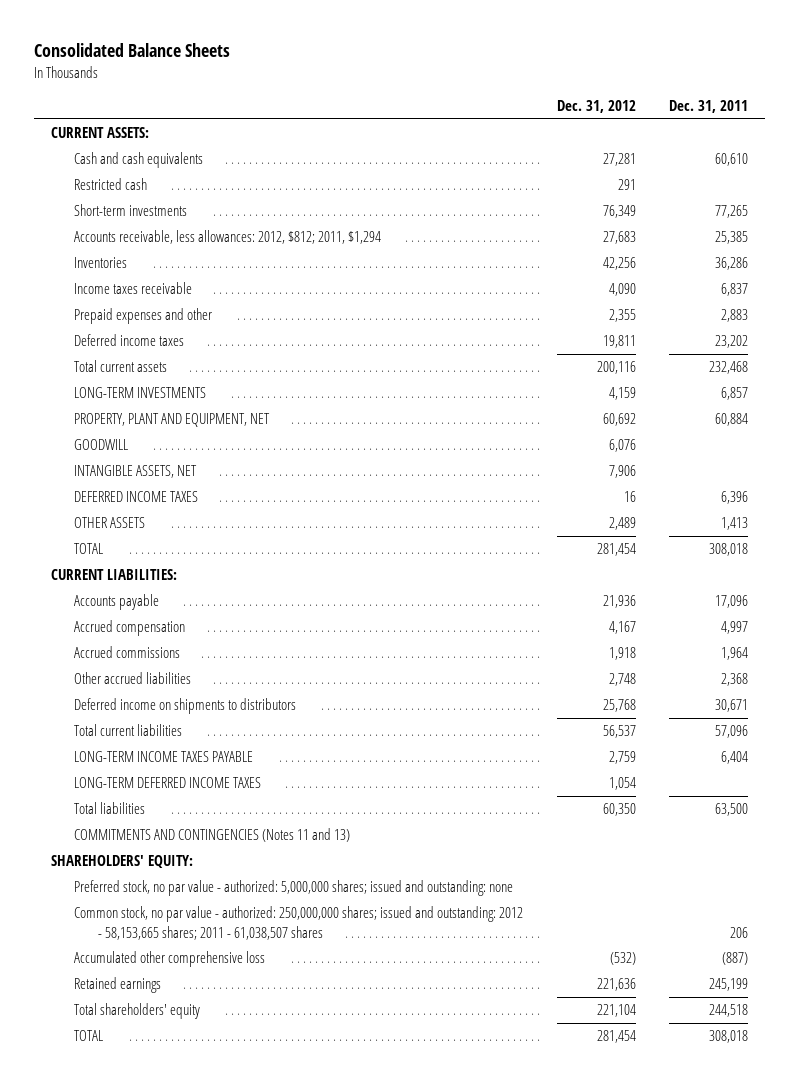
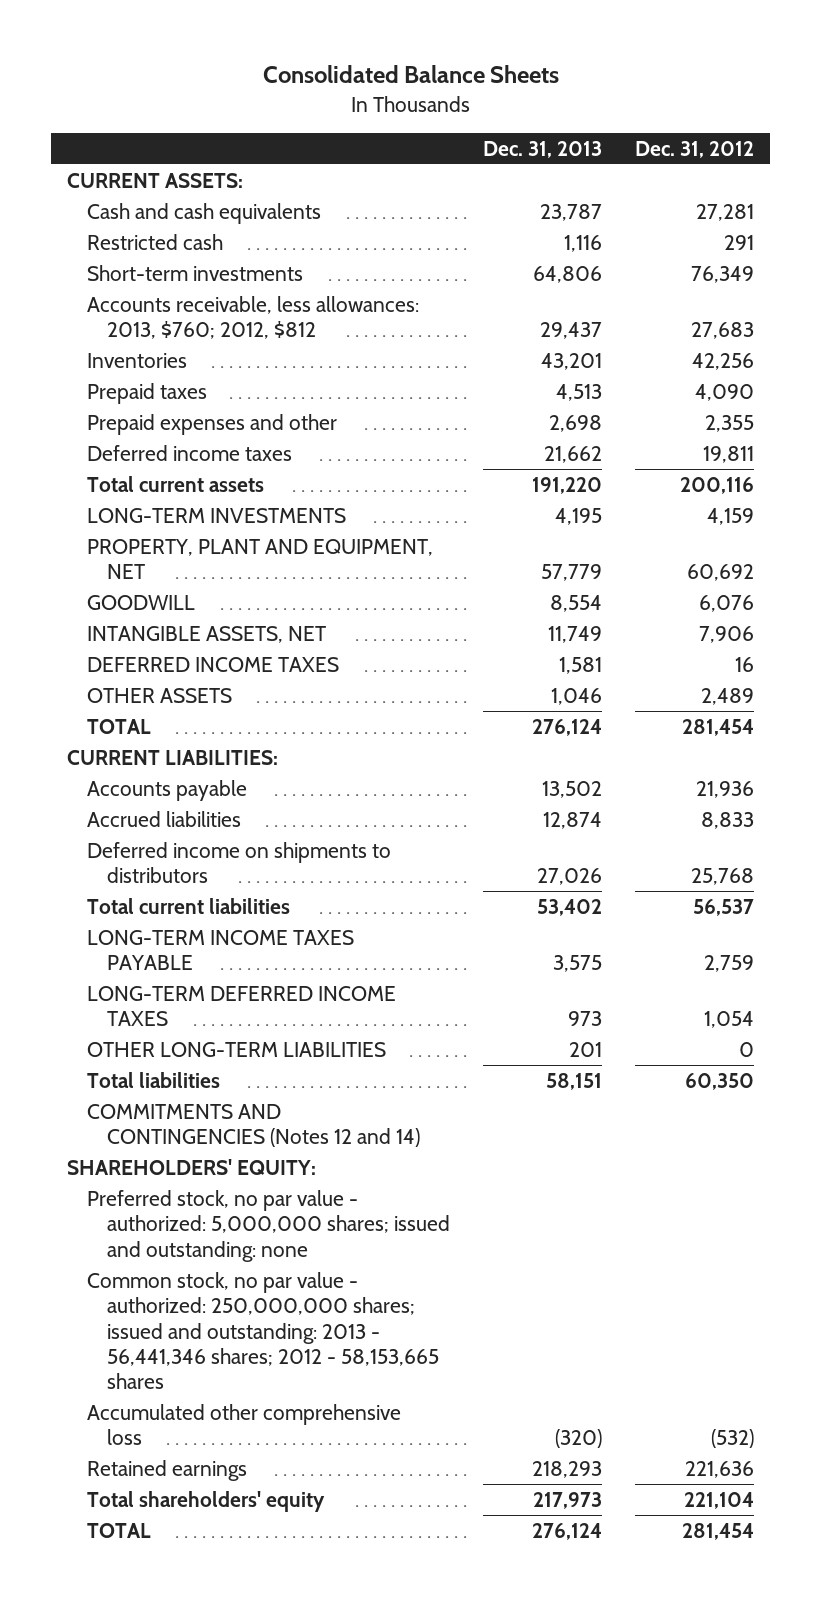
- | Dec. 31, 2012 | Dec. 31, 2011
+ | Dec. 31, 2013 | Dec. 31, 2012
- Accounts receivable, less allowances: 2012, $812; 2011, $1,294 | 27,683 | 25,385
+ Accounts receivable, less allowances: 2013, $760; 2012, $812 | 29,437 | 27,683
- Income taxes receivable | 4,090 | 6,837
+ Prepaid taxes | 4,513 | 4,090
- Accrued compensation | 4,167 | 4,997
- Accrued commissions | 1,918 | 1,964
- Other accrued liabilities | 2,748 | 2,368
+ Accrued liabilities | 12,874 | 8,833
+ OTHER LONG-TERM LIABILITIES | 201 | 0
- COMMITMENTS AND CONTINGENCIES (Notes 11 and 13)
+ COMMITMENTS AND CONTINGENCIES (Notes 12 and 14)
- Common stock, no par value - authorized: 250,000,000 shares; issued and outstanding: 2012 - 58,153,665 shares; 2011 - 61,038,507 shares | | 206
+ Common stock, no par value - authorized: 250,000,000 shares; issued and outstanding: 2013 - 56,441,346 shares; 2012 - 58,153,665 shares

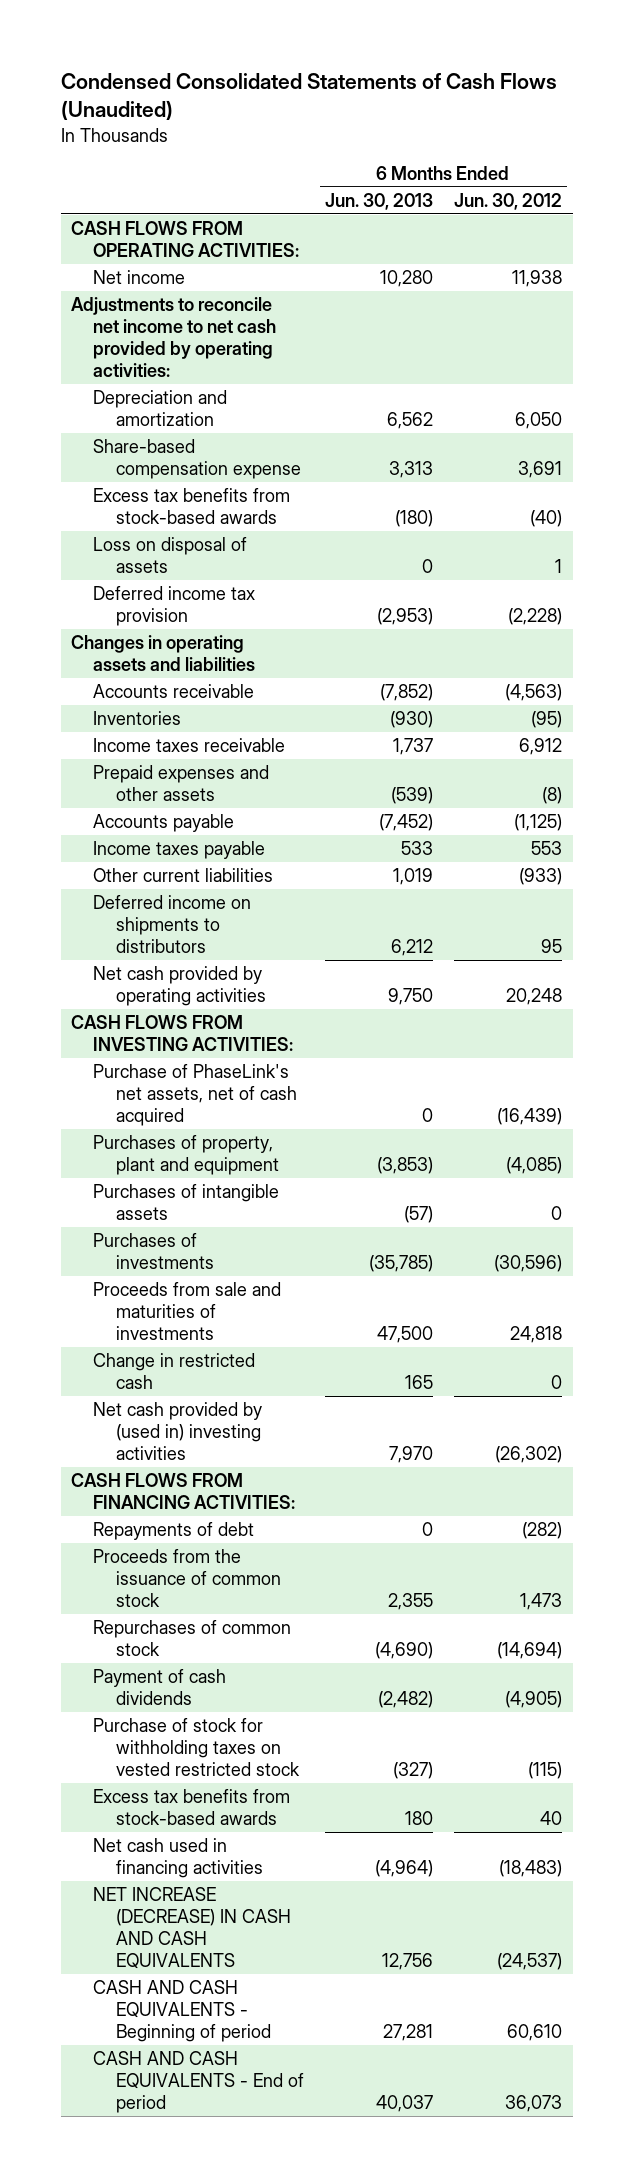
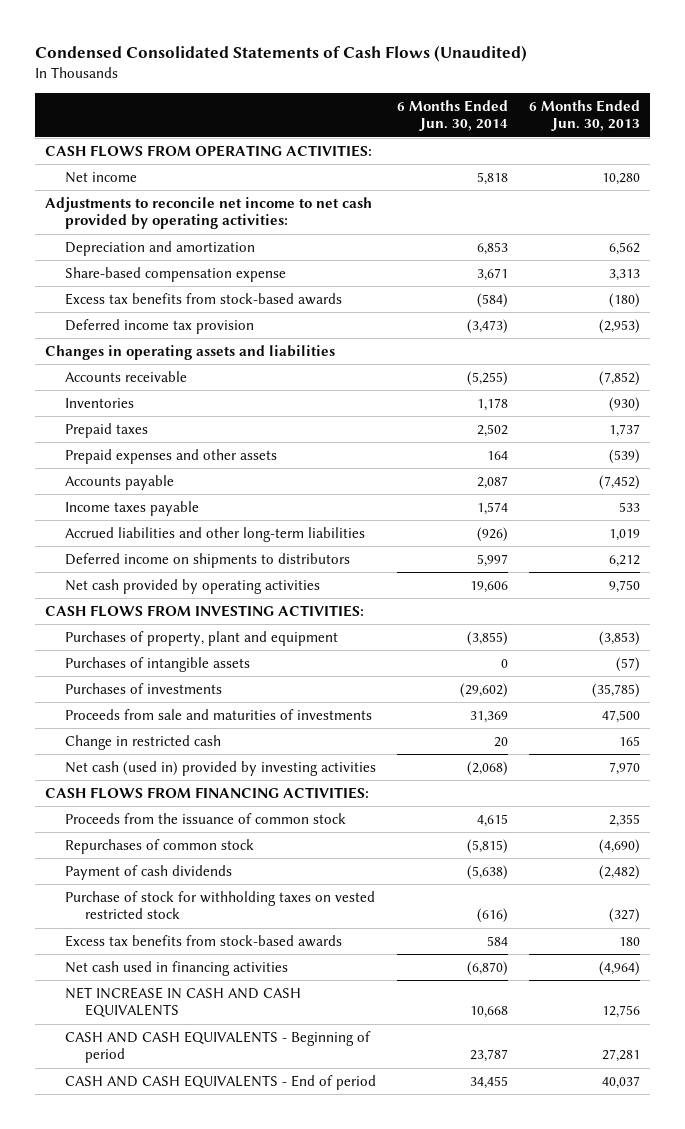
- | 6 Months Ended Jun. 30, 2013 | 6 Months Ended Jun. 30, 2012
+ | 6 Months Ended Jun. 30, 2014 | 6 Months Ended Jun. 30, 2013
- Loss on disposal of assets | 0 | 1
- Income taxes receivable | 1,737 | 6,912
+ Prepaid taxes | 2,502 | 1,737
- Other current liabilities | 1,019 | (933)
+ Accrued liabilities and other long-term liabilities | (926) | 1,019
- Purchase of PhaseLink's net assets, net of cash acquired | 0 | (16,439)
- Net cash provided by (used in) investing activities | 7,970 | (26,302)
+ Net cash (used in) provided by investing activities | (2,068) | 7,970
- Repayments of debt | 0 | (282)
- NET INCREASE (DECREASE) IN CASH AND CASH EQUIVALENTS | 12,756 | (24,537)
+ NET INCREASE IN CASH AND CASH EQUIVALENTS | 10,668 | 12,756

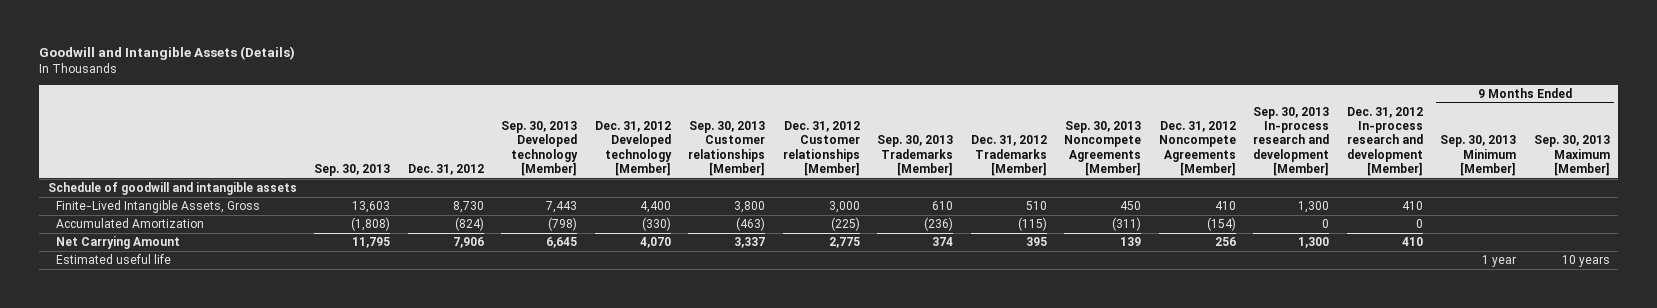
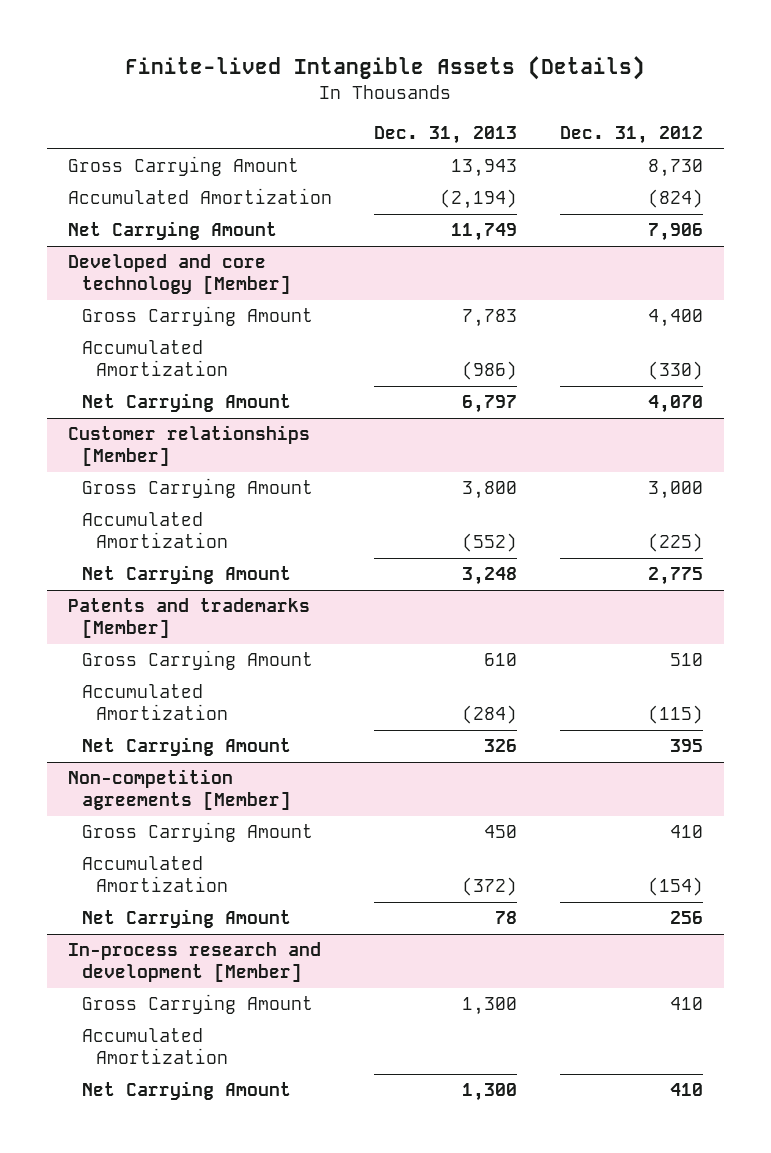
- Goodwill and Intangible Assets (Details)
+ Finite-lived Intangible Assets (Details)
- | Sep. 30, 2013 | Dec. 31, 2012 | Sep. 30, 2013 Developed technology [Member] | Dec. 31, 2012 Developed technology [Member] | Sep. 30, 2013 Customer relationships [Member] | Dec. 31, 2012 Customer relationships [Member] | Sep. 30, 2013 Trademarks [Member] | Dec. 31, 2012 Trademarks [Member] | Sep. 30, 2013 Noncompete Agreements [Member] | Dec. 31, 2012 Noncompete Agreements [Member] | Sep. 30, 2013 In-process research and development [Member] | Dec. 31, 2012 In-process research and development [Member] | 9 Months Ended Sep. 30, 2013 Minimum [Member] | 9 Months Ended Sep. 30, 2013 Maximum [Member]
+ | Dec. 31, 2013 | Dec. 31, 2012
- Schedule of goodwill and intangible assets
- Finite-Lived Intangible Assets, Gross | 13,603 | 8,730 | 7,443 | 4,400 | 3,800 | 3,000 | 610 | 510 | 450 | 410 | 1,300 | 410 | |
+ Gross Carrying Amount | 13,943 | 8,730
- Estimated useful life | | | | | | | | | | | | | 1 year | 10 years
+ Developed and core technology [Member]
+ Gross Carrying Amount | 7,783 | 4,400
+ Accumulated Amortization | (986) | (330)
+ Net Carrying Amount | 6,797 | 4,070
+ Customer relationships [Member]
+ Gross Carrying Amount | 3,800 | 3,000
+ Accumulated Amortization | (552) | (225)
+ Net Carrying Amount | 3,248 | 2,775
+ Patents and trademarks [Member]
+ Gross Carrying Amount | 610 | 510
+ Accumulated Amortization | (284) | (115)
+ Net Carrying Amount | 326 | 395
+ Non-competition agreements [Member]
+ Gross Carrying Amount | 450 | 410
+ Accumulated Amortization | (372) | (154)
+ Net Carrying Amount | 78 | 256
+ In-process research and development [Member]
+ Gross Carrying Amount | 1,300 | 410
+ Accumulated Amortization
+ Net Carrying Amount | 1,300 | 410

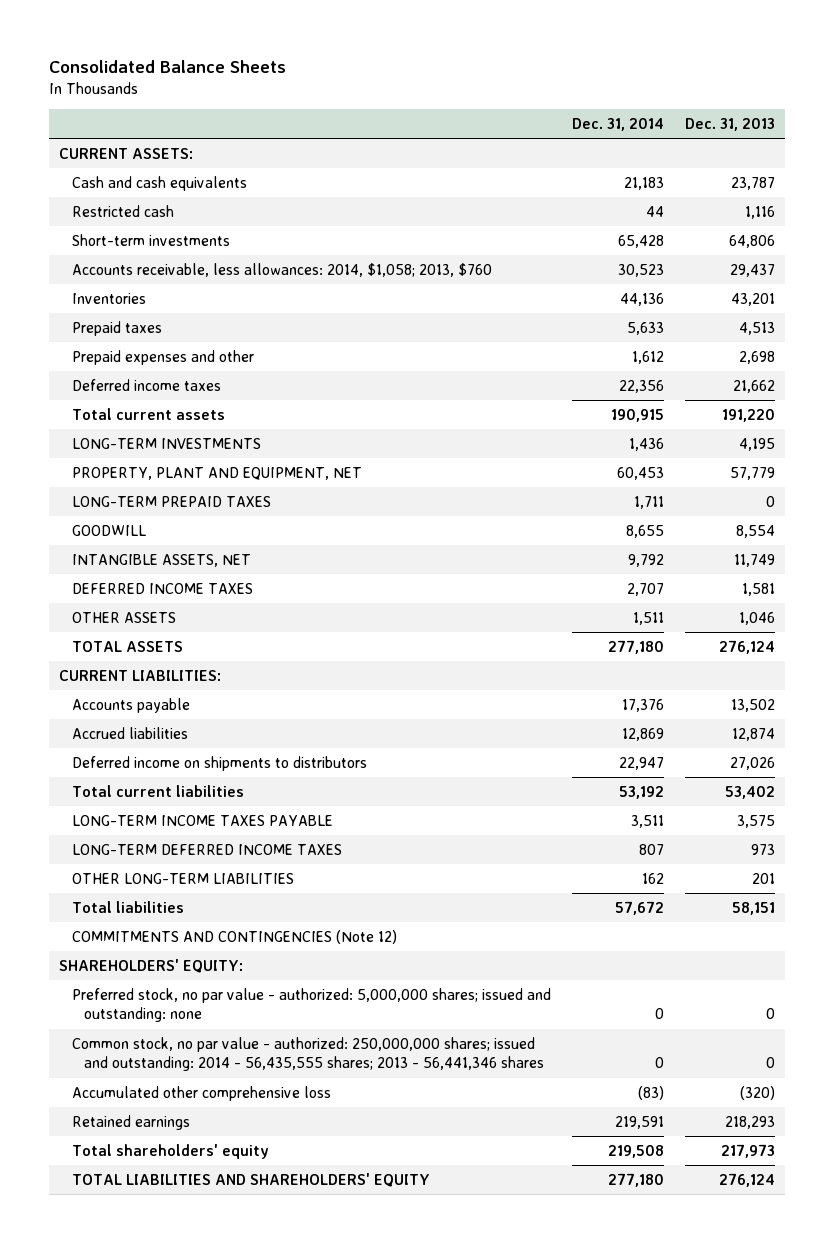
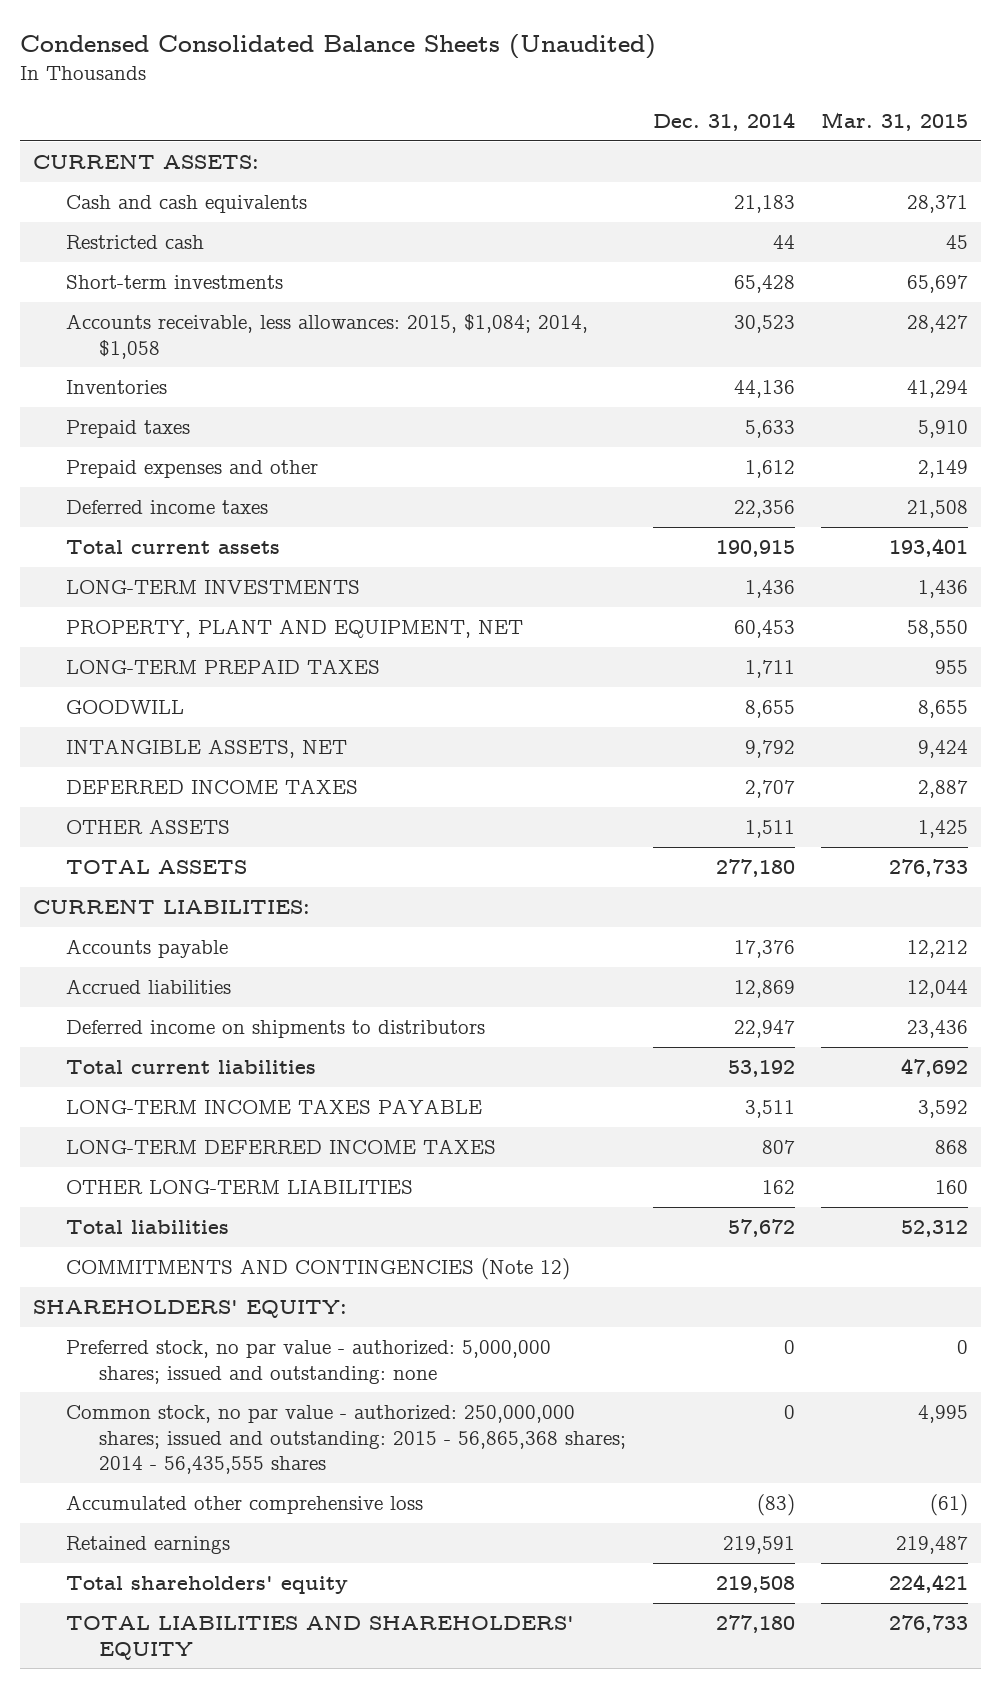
- Consolidated Balance Sheets
+ Condensed Consolidated Balance Sheets (Unaudited)
- | Dec. 31, 2014 | Dec. 31, 2013
+ | Dec. 31, 2014 | Mar. 31, 2015
- Accounts receivable, less allowances: 2014, $1,058; 2013, $760 | 30,523 | 29,437
+ Accounts receivable, less allowances: 2015, $1,084; 2014, $1,058 | 30,523 | 28,427
- Common stock, no par value - authorized: 250,000,000 shares; issued and outstanding: 2014 - 56,435,555 shares; 2013 - 56,441,346 shares | 0 | 0
+ Common stock, no par value - authorized: 250,000,000 shares; issued and outstanding: 2015 - 56,865,368 shares; 2014 - 56,435,555 shares | 0 | 4,995

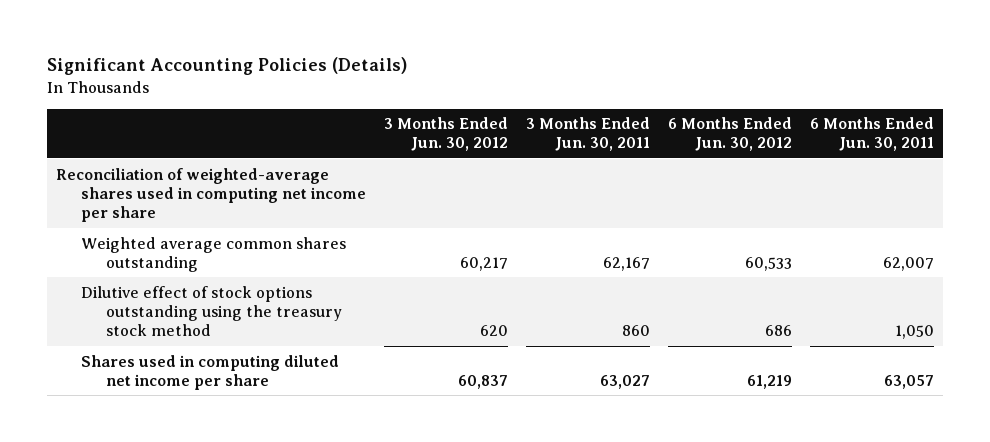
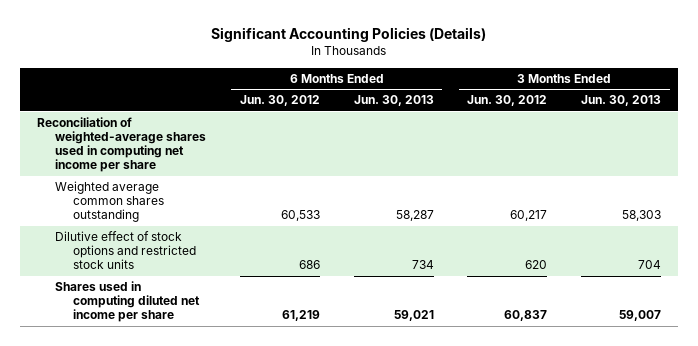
- | 3 Months Ended Jun. 30, 2012 | 3 Months Ended Jun. 30, 2011 | 6 Months Ended Jun. 30, 2012 | 6 Months Ended Jun. 30, 2011
+ | 6 Months Ended Jun. 30, 2012 | 6 Months Ended Jun. 30, 2013 | 3 Months Ended Jun. 30, 2012 | 3 Months Ended Jun. 30, 2013
- Dilutive effect of stock options outstanding using the treasury stock method | 620 | 860 | 686 | 1,050
+ Dilutive effect of stock options and restricted stock units | 686 | 734 | 620 | 704

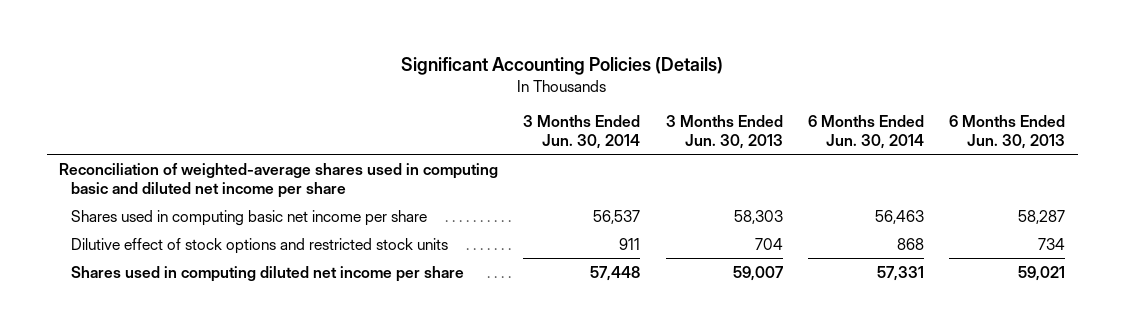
- | 6 Months Ended Jun. 30, 2012 | 6 Months Ended Jun. 30, 2013 | 3 Months Ended Jun. 30, 2012 | 3 Months Ended Jun. 30, 2013
+ | 3 Months Ended Jun. 30, 2014 | 3 Months Ended Jun. 30, 2013 | 6 Months Ended Jun. 30, 2014 | 6 Months Ended Jun. 30, 2013
- Reconciliation of weighted-average shares used in computing net income per share
- Weighted average common shares outstanding | 60,533 | 58,287 | 60,217 | 58,303
+ Reconciliation of weighted-average shares used in computing basic and diluted net income per share
+ Shares used in computing basic net income per share | 56,537 | 58,303 | 56,463 | 58,287

